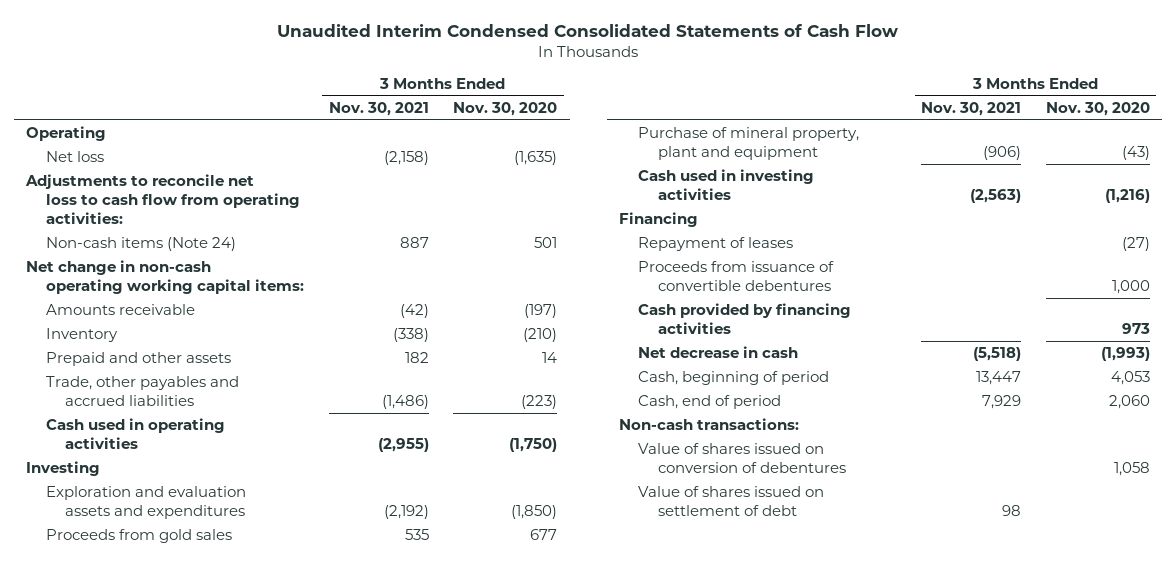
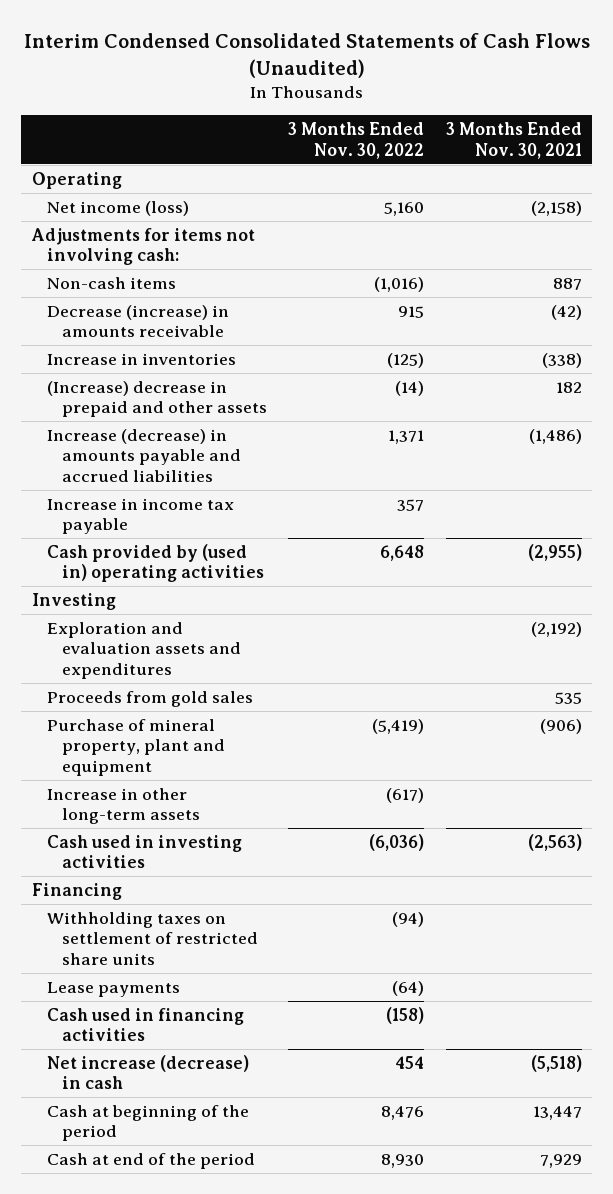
- Unaudited Interim Condensed Consolidated Statements of Cash Flow
+ Interim Condensed Consolidated Statements of Cash Flows (Unaudited)
- | 3 Months Ended Nov. 30, 2021 | 3 Months Ended Nov. 30, 2020
+ | 3 Months Ended Nov. 30, 2022 | 3 Months Ended Nov. 30, 2021
- Net loss | (2,158) | (1,635)
- Adjustments to reconcile net loss to cash flow from operating activities:
- Non-cash items (Note 24) | 887 | 501
- Net change in non-cash operating working capital items:
- Amounts receivable | (42) | (197)
- Inventory | (338) | (210)
- Prepaid and other assets | 182 | 14
- Trade, other payables and accrued liabilities | (1,486) | (223)
- Cash used in operating activities | (2,955) | (1,750)
+ Net income (loss) | 5,160 | (2,158)
+ Adjustments for items not involving cash:
+ Non-cash items | (1,016) | 887
+ Decrease (increase) in amounts receivable | 915 | (42)
+ Increase in inventories | (125) | (338)
+ (Increase) decrease in prepaid and other assets | (14) | 182
+ Increase (decrease) in amounts payable and accrued liabilities | 1,371 | (1,486)
+ Increase in income tax payable | 357 |
+ Cash provided by (used in) operating activities | 6,648 | (2,955)
+ Increase in other long-term assets | (617) |
- Repayment of leases | | (27)
- Proceeds from issuance of convertible debentures | | 1,000
- Cash provided by financing activities | | 973
- Net decrease in cash | (5,518) | (1,993)
- Cash, beginning of period | 13,447 | 4,053
- Cash, end of period | 7,929 | 2,060
- Non-cash transactions:
- Value of shares issued on conversion of debentures | | 1,058
- Value of shares issued on settlement of debt | 98 |
+ Withholding taxes on settlement of restricted share units | (94) |
+ Lease payments | (64) |
+ Cash used in financing activities | (158) |
+ Net increase (decrease) in cash | 454 | (5,518)
+ Cash at beginning of the period | 8,476 | 13,447
+ Cash at end of the period | 8,930 | 7,929

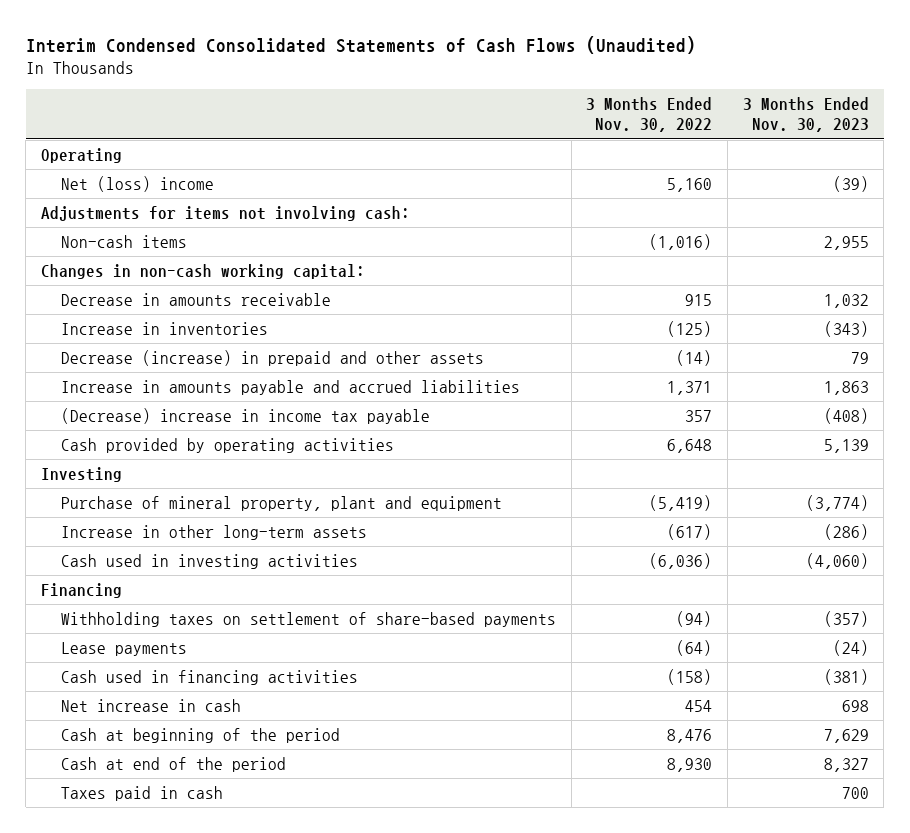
- | 3 Months Ended Nov. 30, 2022 | 3 Months Ended Nov. 30, 2021
+ | 3 Months Ended Nov. 30, 2022 | 3 Months Ended Nov. 30, 2023
- Net income (loss) | 5,160 | (2,158)
+ Net (loss) income | 5,160 | (39)
- Decrease (increase) in amounts receivable | 915 | (42)
+ Changes in non-cash working capital:
+ Decrease in amounts receivable | 915 | 1,032
- (Increase) decrease in prepaid and other assets | (14) | 182
- Increase (decrease) in amounts payable and accrued liabilities | 1,371 | (1,486)
- Increase in income tax payable | 357 |
- Cash provided by (used in) operating activities | 6,648 | (2,955)
+ Decrease (increase) in prepaid and other assets | (14) | 79
+ Increase in amounts payable and accrued liabilities | 1,371 | 1,863
+ (Decrease) increase in income tax payable | 357 | (408)
+ Cash provided by operating activities | 6,648 | 5,139
- Exploration and evaluation assets and expenditures | | (2,192)
- Proceeds from gold sales | | 535
- Withholding taxes on settlement of restricted share units | (94) |
+ Withholding taxes on settlement of share-based payments | (94) | (357)
- Net increase (decrease) in cash | 454 | (5,518)
+ Net increase in cash | 454 | 698
+ Taxes paid in cash | | 700

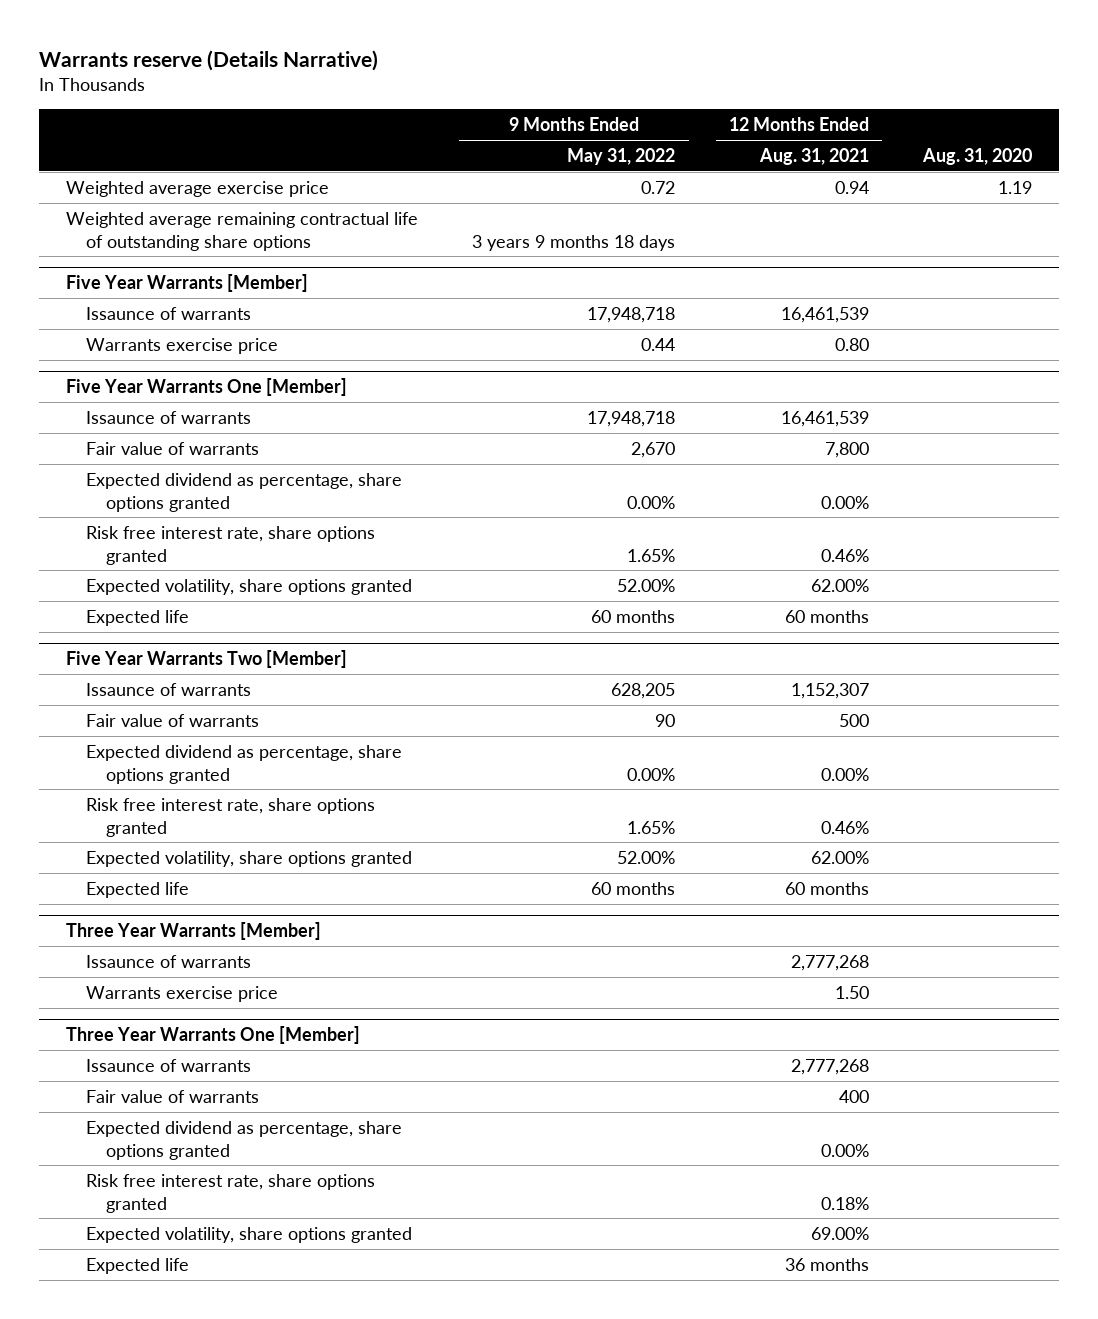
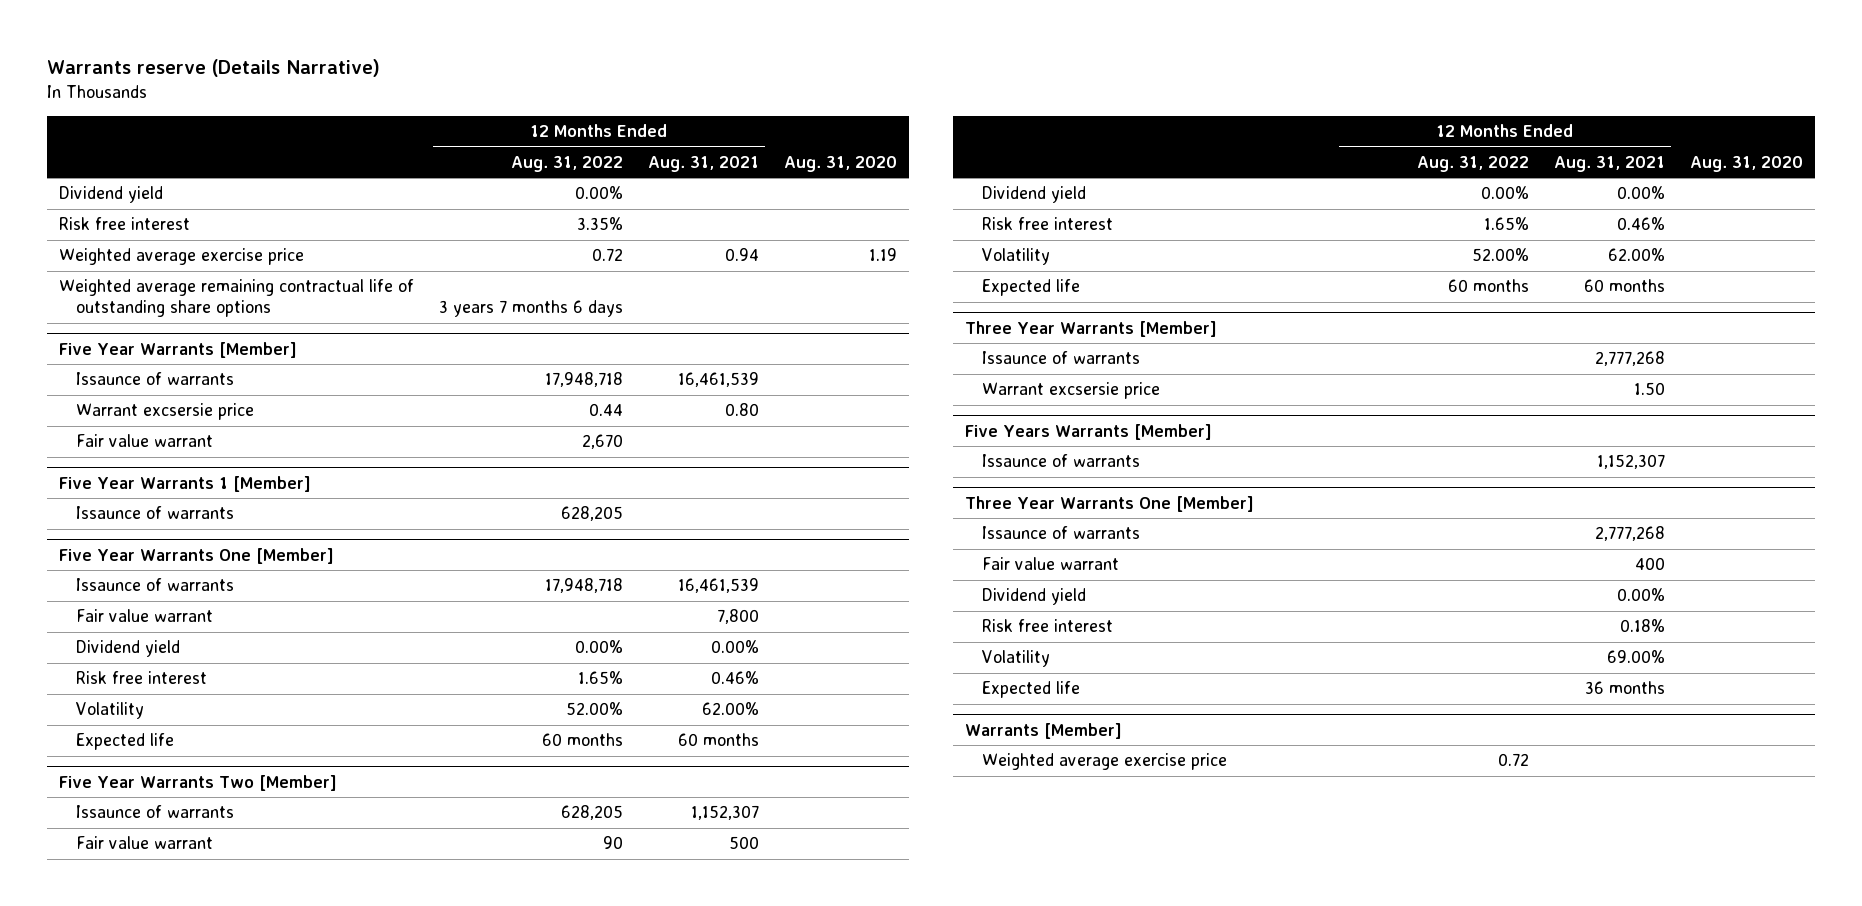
- | 9 Months Ended May 31, 2022 | 12 Months Ended Aug. 31, 2021 | Aug. 31, 2020
+ | 12 Months Ended Aug. 31, 2022 | 12 Months Ended Aug. 31, 2021 | Aug. 31, 2020
+ Dividend yield | 0.00% | |
+ Risk free interest | 3.35% | |
@ Five Year Warrants [Member]
- Warrants exercise price | 0.44 | 0.80 |
+ Warrant excsersie price | 0.44 | 0.80 |
+ Fair value warrant | 2,670 | |
+ Five Year Warrants 1 [Member]
+ Issaunce of warrants | 628,205 | |
@ Five Year Warrants One [Member]
- Fair value of warrants | 2,670 | 7,800 |
- Expected dividend as percentage, share options granted | 0.00% | 0.00% |
- Risk free interest rate, share options granted | 1.65% | 0.46% |
- Expected volatility, share options granted | 52.00% | 62.00% |
+ Fair value warrant | | 7,800 |
+ Dividend yield | 0.00% | 0.00% |
+ Risk free interest | 1.65% | 0.46% |
+ Volatility | 52.00% | 62.00% |
@ Five Year Warrants Two [Member]
- Fair value of warrants | 90 | 500 |
- Expected dividend as percentage, share options granted | 0.00% | 0.00% |
- Risk free interest rate, share options granted | 1.65% | 0.46% |
- Expected volatility, share options granted | 52.00% | 62.00% |
+ Fair value warrant | 90 | 500 |
+ Dividend yield | 0.00% | 0.00% |
+ Risk free interest | 1.65% | 0.46% |
+ Volatility | 52.00% | 62.00% |
@ Three Year Warrants [Member]
- Warrants exercise price | | 1.50 |
+ Warrant excsersie price | | 1.50 |
+ Five Years Warrants [Member]
+ Issaunce of warrants | | 1,152,307 |
@ Three Year Warrants One [Member]
- Fair value of warrants | | 400 |
- Expected dividend as percentage, share options granted | | 0.00% |
- Risk free interest rate, share options granted | | 0.18% |
- Expected volatility, share options granted | | 69.00% |
+ Fair value warrant | | 400 |
+ Dividend yield | | 0.00% |
+ Risk free interest | | 0.18% |
+ Volatility | | 69.00% |
+ Warrants [Member]
+ Weighted average exercise price | 0.72 | |

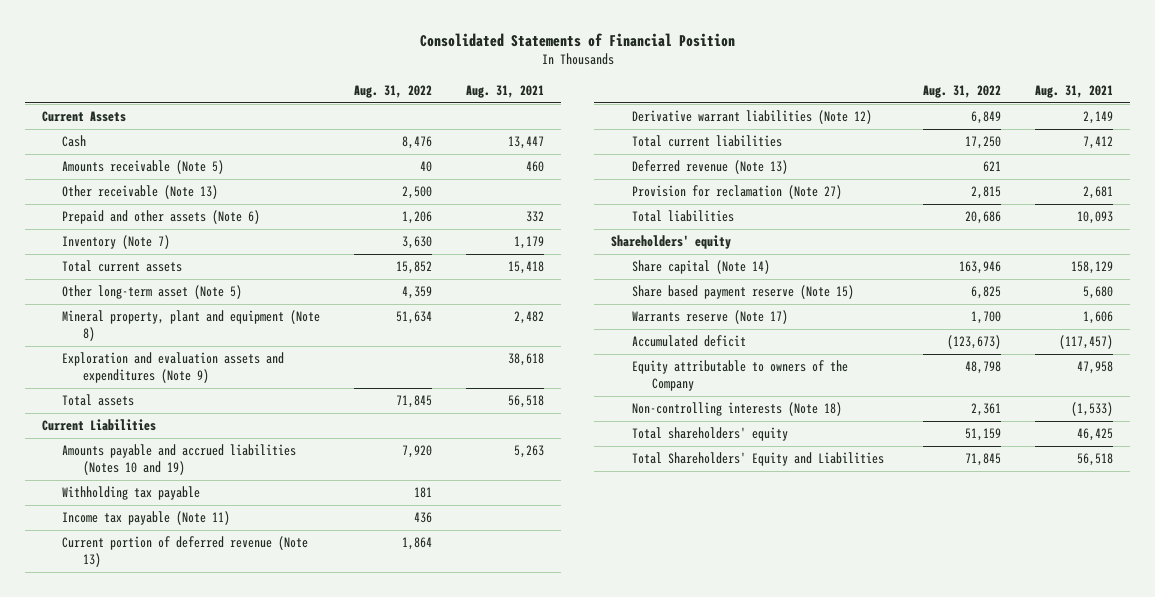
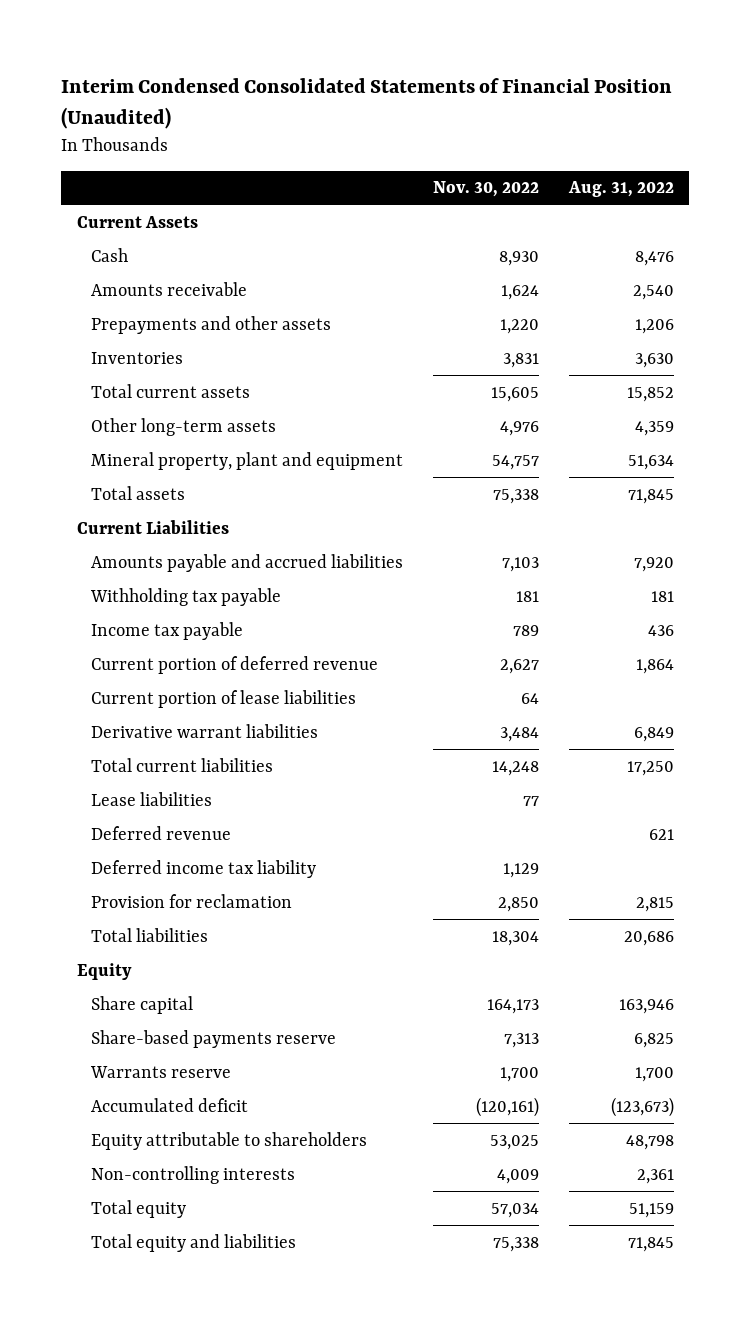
- Consolidated Statements of Financial Position
+ Interim Condensed Consolidated Statements of Financial Position (Unaudited)
- | Aug. 31, 2022 | Aug. 31, 2021
+ | Nov. 30, 2022 | Aug. 31, 2022
- Amounts receivable (Note 5) | 40 | 460
- Other receivable (Note 13) | 2,500 |
- Prepaid and other assets (Note 6) | 1,206 | 332
- Inventory (Note 7) | 3,630 | 1,179
+ Amounts receivable | 1,624 | 2,540
+ Prepayments and other assets | 1,220 | 1,206
+ Inventories | 3,831 | 3,630
- Other long-term asset (Note 5) | 4,359 |
- Mineral property, plant and equipment (Note 8) | 51,634 | 2,482
- Exploration and evaluation assets and expenditures (Note 9) | | 38,618
+ Other long-term assets | 4,976 | 4,359
+ Mineral property, plant and equipment | 54,757 | 51,634
- Amounts payable and accrued liabilities (Notes 10 and 19) | 7,920 | 5,263
+ Amounts payable and accrued liabilities | 7,103 | 7,920
- Income tax payable (Note 11) | 436 |
- Current portion of deferred revenue (Note 13) | 1,864 |
- Derivative warrant liabilities (Note 12) | 6,849 | 2,149
+ Income tax payable | 789 | 436
+ Current portion of deferred revenue | 2,627 | 1,864
+ Current portion of lease liabilities | 64 |
+ Derivative warrant liabilities | 3,484 | 6,849
- Deferred revenue (Note 13) | 621 |
- Provision for reclamation (Note 27) | 2,815 | 2,681
+ Lease liabilities | 77 |
+ Deferred revenue | | 621
+ Deferred income tax liability | 1,129 |
+ Provision for reclamation | 2,850 | 2,815
- Shareholders' equity
- Share capital (Note 14) | 163,946 | 158,129
- Share based payment reserve (Note 15) | 6,825 | 5,680
- Warrants reserve (Note 17) | 1,700 | 1,606
+ Equity
+ Share capital | 164,173 | 163,946
+ Share-based payments reserve | 7,313 | 6,825
+ Warrants reserve | 1,700 | 1,700
- Equity attributable to owners of the Company | 48,798 | 47,958
- Non-controlling interests (Note 18) | 2,361 | (1,533)
- Total shareholders' equity | 51,159 | 46,425
- Total Shareholders' Equity and Liabilities | 71,845 | 56,518
+ Equity attributable to shareholders | 53,025 | 48,798
+ Non-controlling interests | 4,009 | 2,361
+ Total equity | 57,034 | 51,159
+ Total equity and liabilities | 75,338 | 71,845

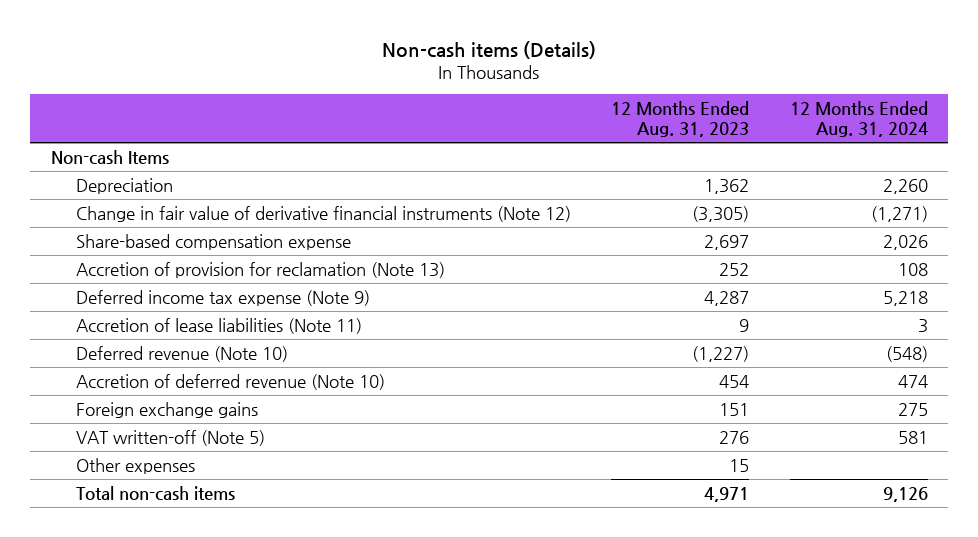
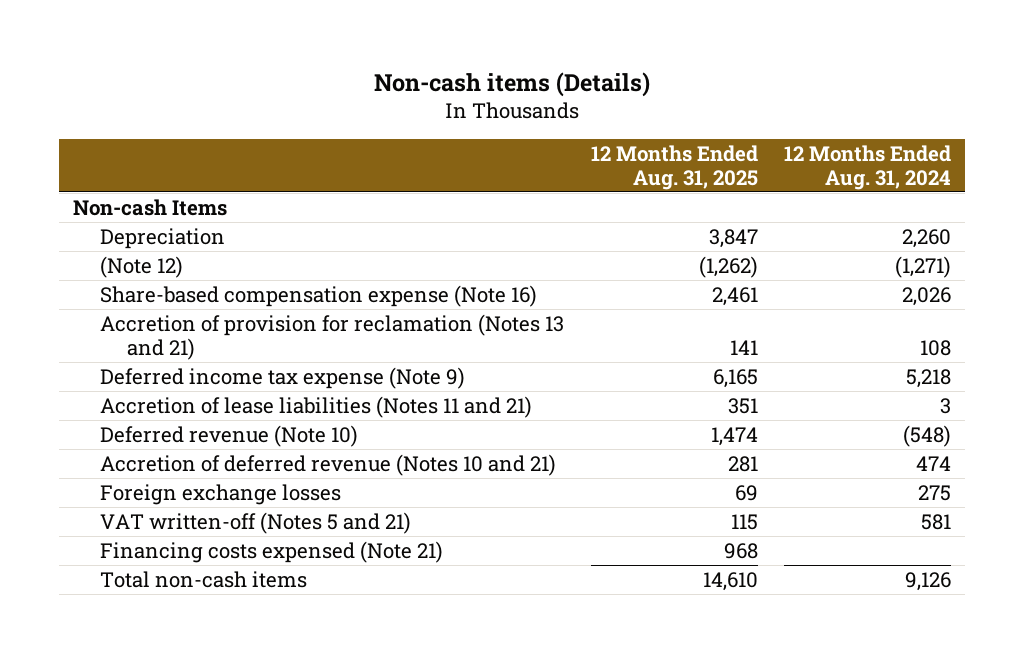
- | 12 Months Ended Aug. 31, 2023 | 12 Months Ended Aug. 31, 2024
+ | 12 Months Ended Aug. 31, 2025 | 12 Months Ended Aug. 31, 2024
- Change in fair value of derivative financial instruments (Note 12) | (3,305) | (1,271)
- Share-based compensation expense | 2,697 | 2,026
- Accretion of provision for reclamation (Note 13) | 252 | 108
+ (Note 12) | (1,262) | (1,271)
+ Share-based compensation expense (Note 16) | 2,461 | 2,026
+ Accretion of provision for reclamation (Notes 13 and 21) | 141 | 108
- Accretion of lease liabilities (Note 11) | 9 | 3
+ Accretion of lease liabilities (Notes 11 and 21) | 351 | 3
- Accretion of deferred revenue (Note 10) | 454 | 474
- Foreign exchange gains | 151 | 275
- VAT written-off (Note 5) | 276 | 581
- Other expenses | 15 |
+ Accretion of deferred revenue (Notes 10 and 21) | 281 | 474
+ Foreign exchange losses | 69 | 275
+ VAT written-off (Notes 5 and 21) | 115 | 581
+ Financing costs expensed (Note 21) | 968 |

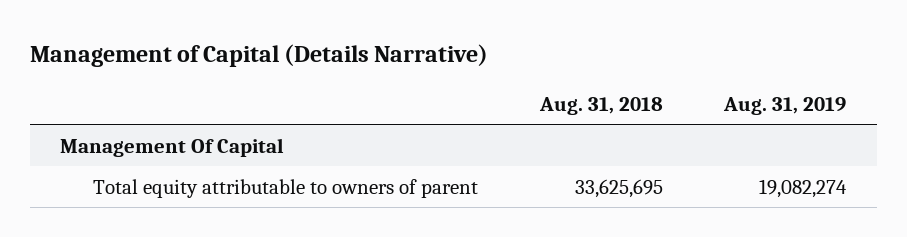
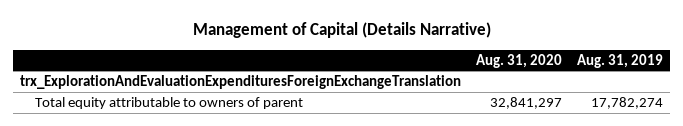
- | Aug. 31, 2018 | Aug. 31, 2019
+ | Aug. 31, 2020 | Aug. 31, 2019
- Management Of Capital
- Total equity attributable to owners of parent | 33,625,695 | 19,082,274
+ trx_ExplorationAndEvaluationExpendituresForeignExchangeTranslation
+ Total equity attributable to owners of parent | 32,841,297 | 17,782,274

